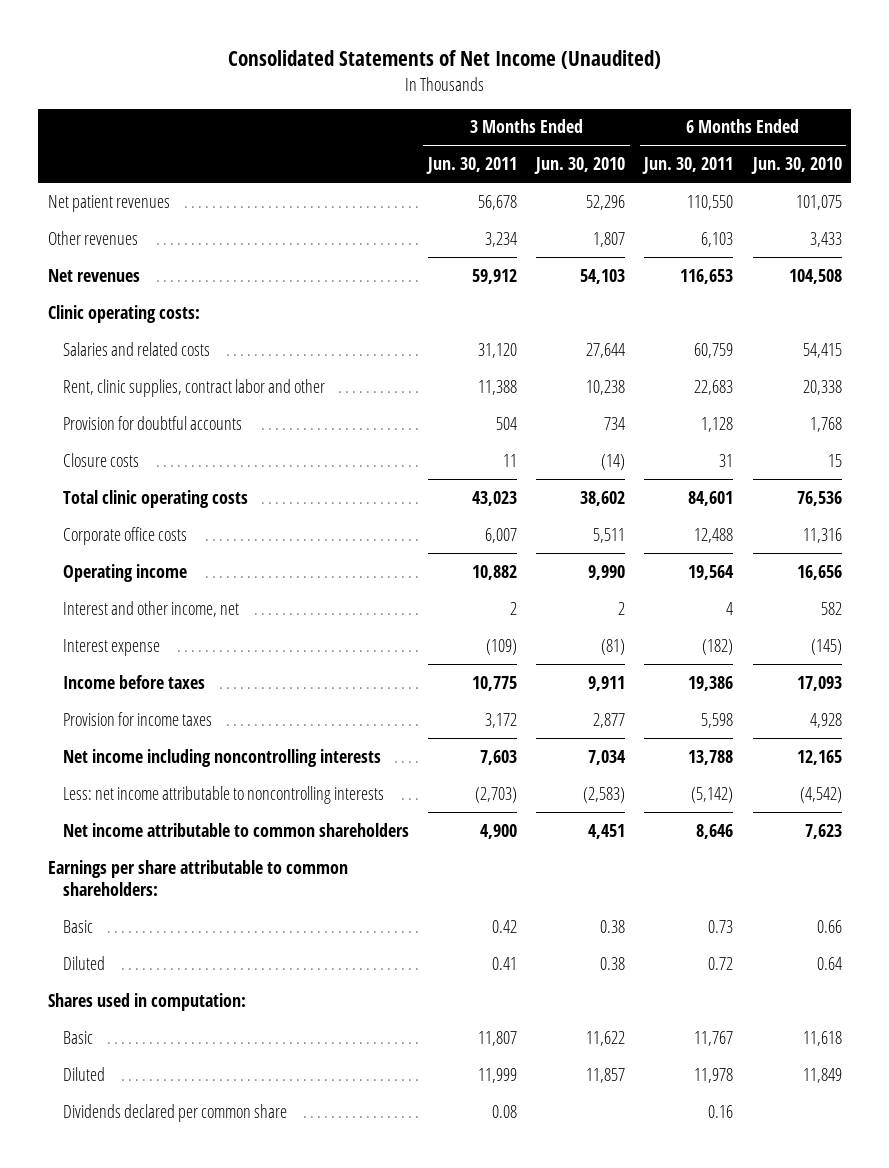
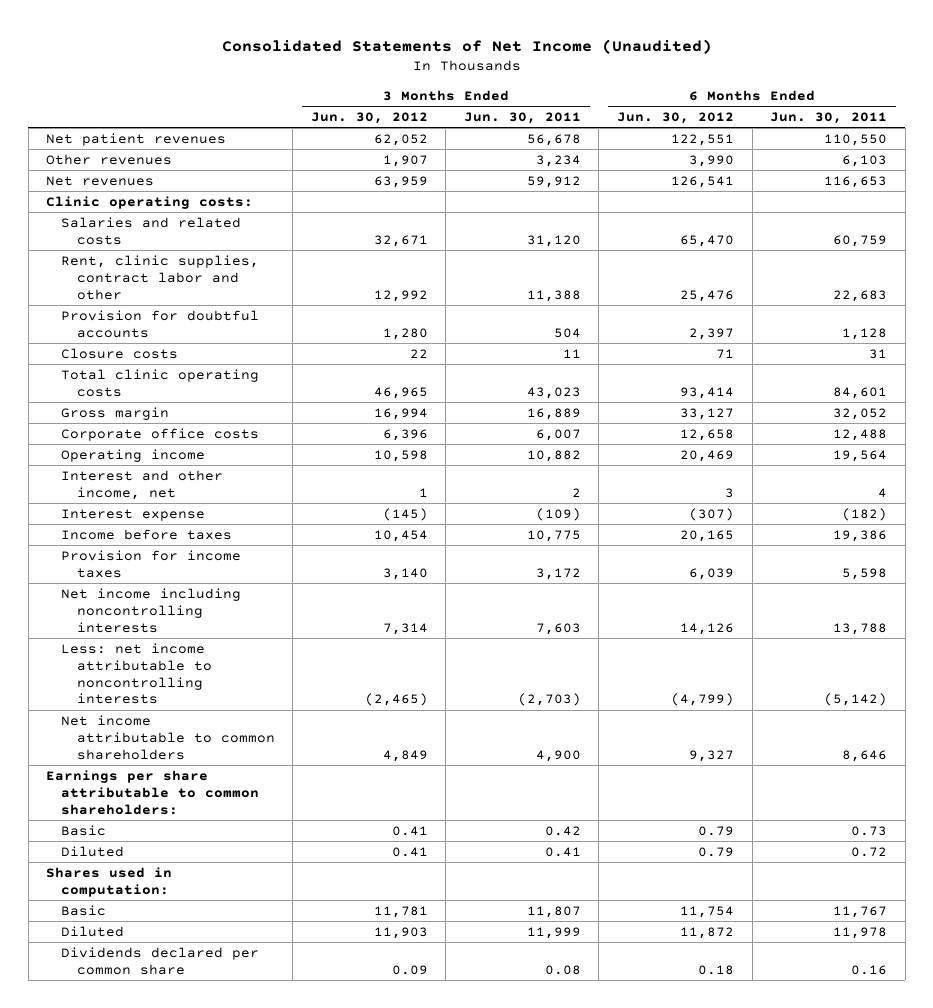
- | 3 Months Ended Jun. 30, 2011 | 3 Months Ended Jun. 30, 2010 | 6 Months Ended Jun. 30, 2011 | 6 Months Ended Jun. 30, 2010
+ | 3 Months Ended Jun. 30, 2012 | 3 Months Ended Jun. 30, 2011 | 6 Months Ended Jun. 30, 2012 | 6 Months Ended Jun. 30, 2011
+ Gross margin | 16,994 | 16,889 | 33,127 | 32,052

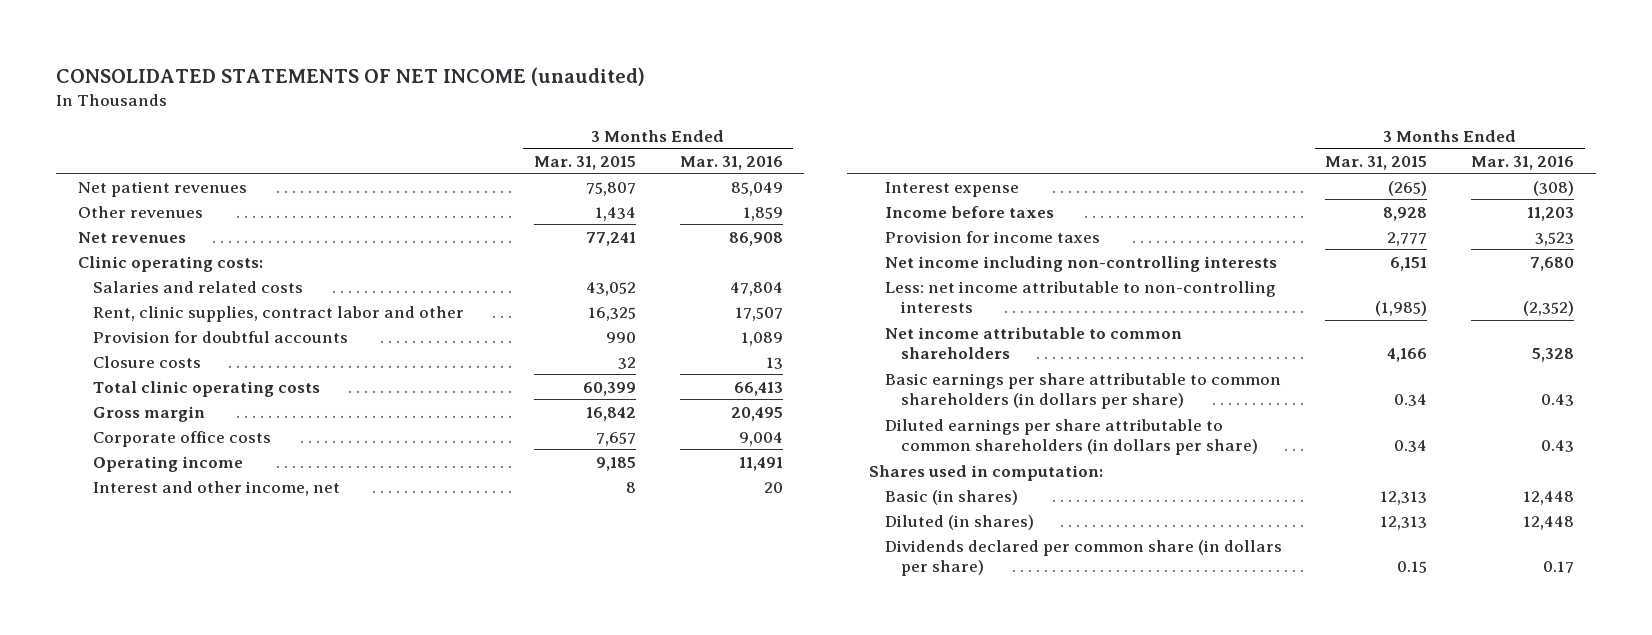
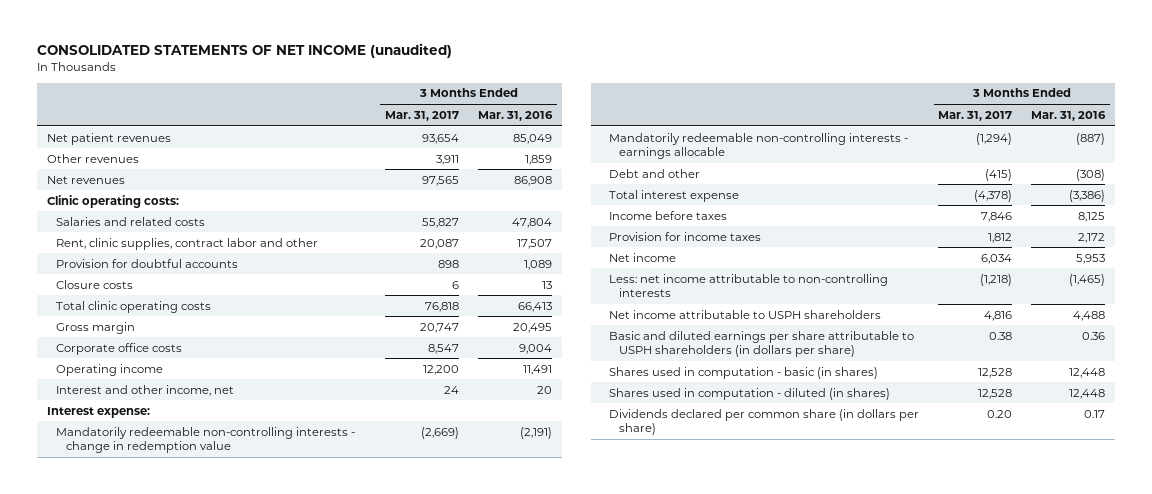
- | 3 Months Ended Mar. 31, 2015 | 3 Months Ended Mar. 31, 2016
+ | 3 Months Ended Mar. 31, 2017 | 3 Months Ended Mar. 31, 2016
- Interest expense | (265) | (308)
- Income before taxes | 8,928 | 11,203
- Provision for income taxes | 2,777 | 3,523
- Net income including non-controlling interests | 6,151 | 7,680
- Less: net income attributable to non-controlling interests | (1,985) | (2,352)
- Net income attributable to common shareholders | 4,166 | 5,328
- Basic earnings per share attributable to common shareholders (in dollars per share) | 0.34 | 0.43
- Diluted earnings per share attributable to common shareholders (in dollars per share) | 0.34 | 0.43
- Shares used in computation:
- Basic (in shares) | 12,313 | 12,448
- Diluted (in shares) | 12,313 | 12,448
+ Interest expense:
+ Mandatorily redeemable non-controlling interests - change in redemption value | (2,669) | (2,191)
+ Mandatorily redeemable non-controlling interests - earnings allocable | (1,294) | (887)
+ Debt and other | (415) | (308)
+ Total interest expense | (4,378) | (3,386)
+ Income before taxes | 7,846 | 8,125
+ Provision for income taxes | 1,812 | 2,172
+ Net income | 6,034 | 5,953
+ Less: net income attributable to non-controlling interests | (1,218) | (1,465)
+ Net income attributable to USPH shareholders | 4,816 | 4,488
+ Basic and diluted earnings per share attributable to USPH shareholders (in dollars per share) | 0.38 | 0.36
+ Shares used in computation - basic (in shares) | 12,528 | 12,448
+ Shares used in computation - diluted (in shares) | 12,528 | 12,448

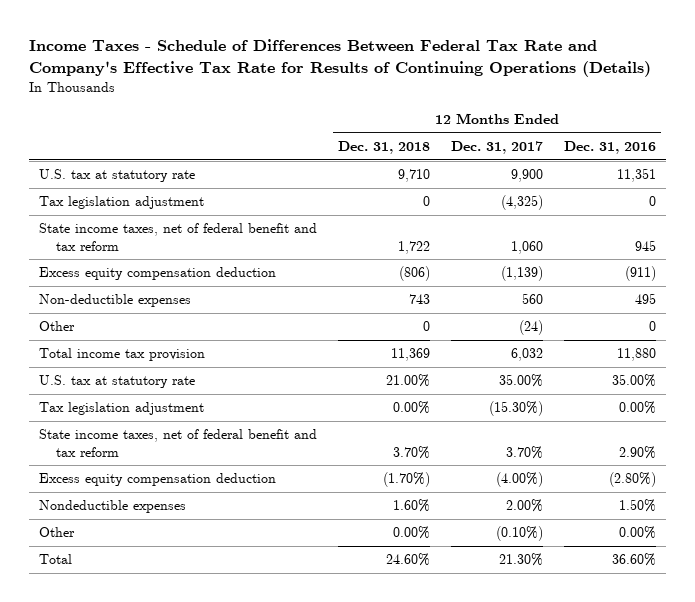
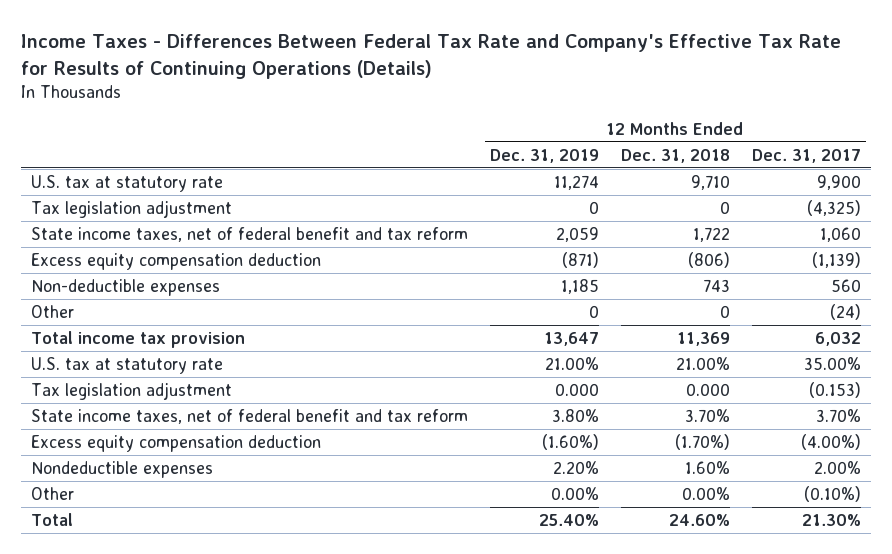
- Income Taxes - Schedule of Differences Between Federal Tax Rate and Company's Effective Tax Rate for Results of Continuing Operations (Details)
+ Income Taxes - Differences Between Federal Tax Rate and Company's Effective Tax Rate for Results of Continuing Operations (Details)
- | 12 Months Ended Dec. 31, 2018 | 12 Months Ended Dec. 31, 2017 | 12 Months Ended Dec. 31, 2016
+ | 12 Months Ended Dec. 31, 2019 | 12 Months Ended Dec. 31, 2018 | 12 Months Ended Dec. 31, 2017
- Tax legislation adjustment | 0.00% | (15.30%) | 0.00%
+ Tax legislation adjustment | 0.000 | 0.000 | (0.153)

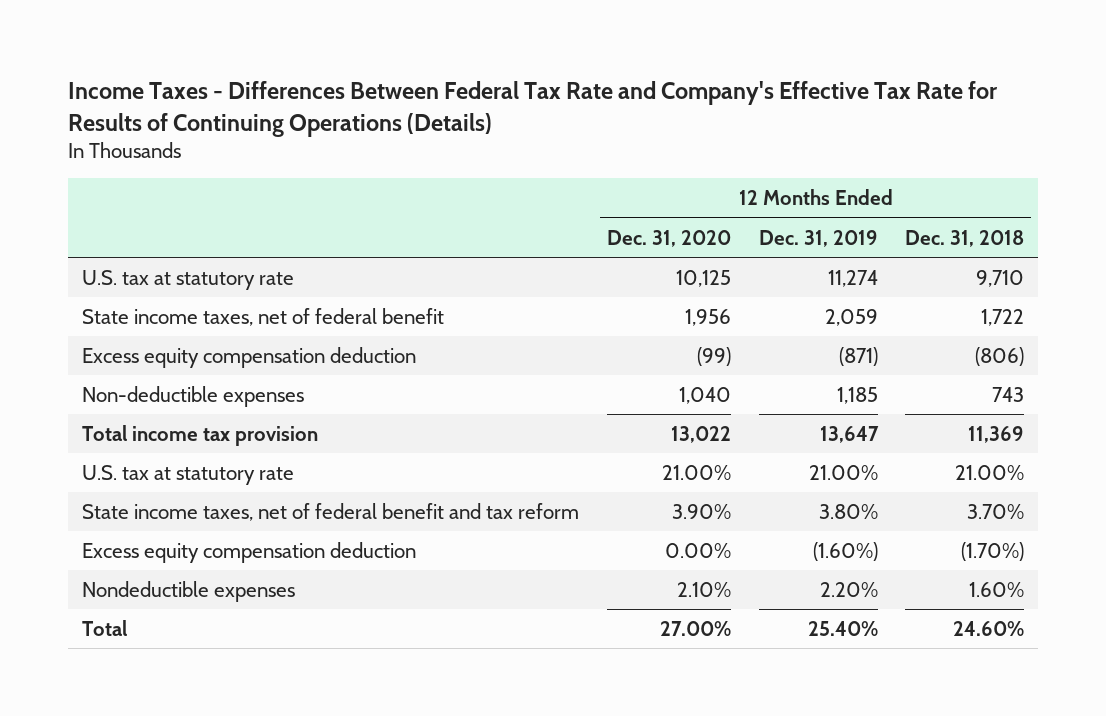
- | 12 Months Ended Dec. 31, 2019 | 12 Months Ended Dec. 31, 2018 | 12 Months Ended Dec. 31, 2017
+ | 12 Months Ended Dec. 31, 2020 | 12 Months Ended Dec. 31, 2019 | 12 Months Ended Dec. 31, 2018
- Tax legislation adjustment | 0 | 0 | (4,325)
- State income taxes, net of federal benefit and tax reform | 2,059 | 1,722 | 1,060
+ State income taxes, net of federal benefit | 1,956 | 2,059 | 1,722
- Other | 0 | 0 | (24)
- Tax legislation adjustment | 0.000 | 0.000 | (0.153)
- Other | 0.00% | 0.00% | (0.10%)

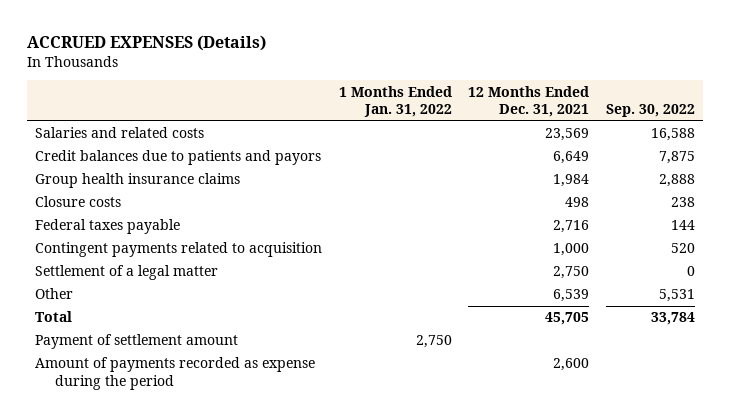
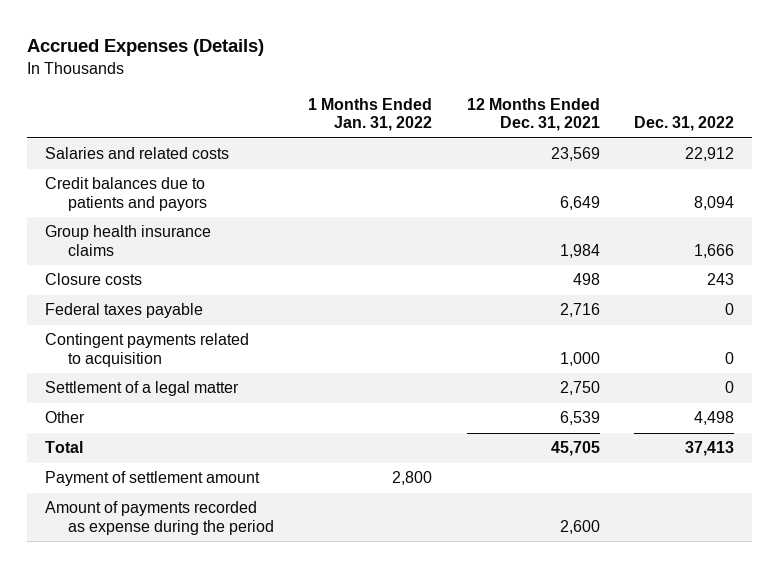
- ACCRUED EXPENSES (Details)
+ Accrued Expenses (Details)
- | 1 Months Ended Jan. 31, 2022 | 12 Months Ended Dec. 31, 2021 | Sep. 30, 2022
+ | 1 Months Ended Jan. 31, 2022 | 12 Months Ended Dec. 31, 2021 | Dec. 31, 2022
- Payment of settlement amount | 2,750 | |
+ Payment of settlement amount | 2,800 | |

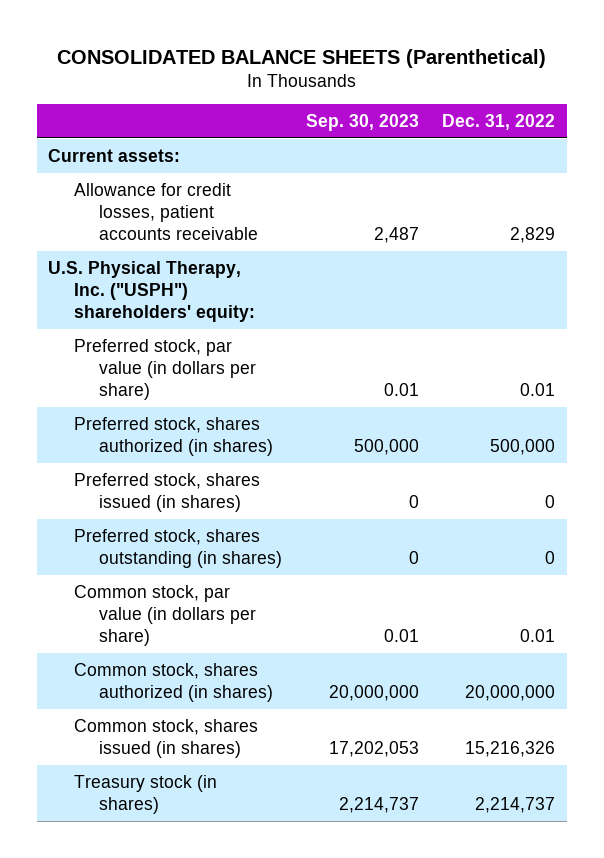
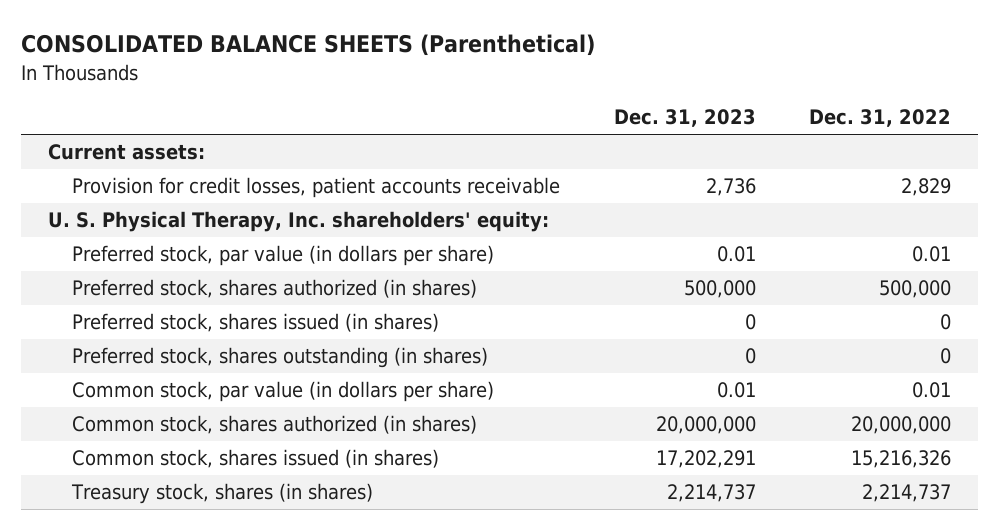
- | Sep. 30, 2023 | Dec. 31, 2022
+ | Dec. 31, 2023 | Dec. 31, 2022
- Allowance for credit losses, patient accounts receivable | 2,487 | 2,829
- U.S. Physical Therapy, Inc. ("USPH") shareholders' equity:
+ Provision for credit losses, patient accounts receivable | 2,736 | 2,829
+ U. S. Physical Therapy, Inc. shareholders' equity:
- Treasury stock (in shares) | 2,214,737 | 2,214,737
+ Treasury stock, shares (in shares) | 2,214,737 | 2,214,737

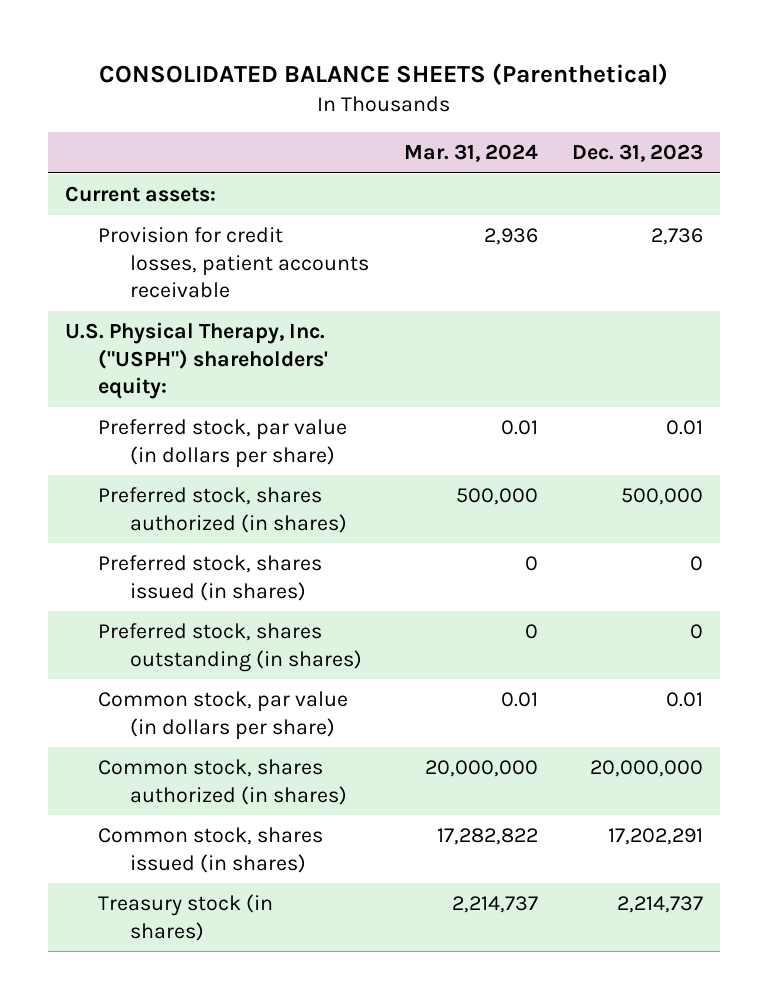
- | Dec. 31, 2023 | Dec. 31, 2022
+ | Mar. 31, 2024 | Dec. 31, 2023
- U. S. Physical Therapy, Inc. shareholders' equity:
+ U.S. Physical Therapy, Inc. ("USPH") shareholders' equity:
- Treasury stock, shares (in shares) | 2,214,737 | 2,214,737
+ Treasury stock (in shares) | 2,214,737 | 2,214,737

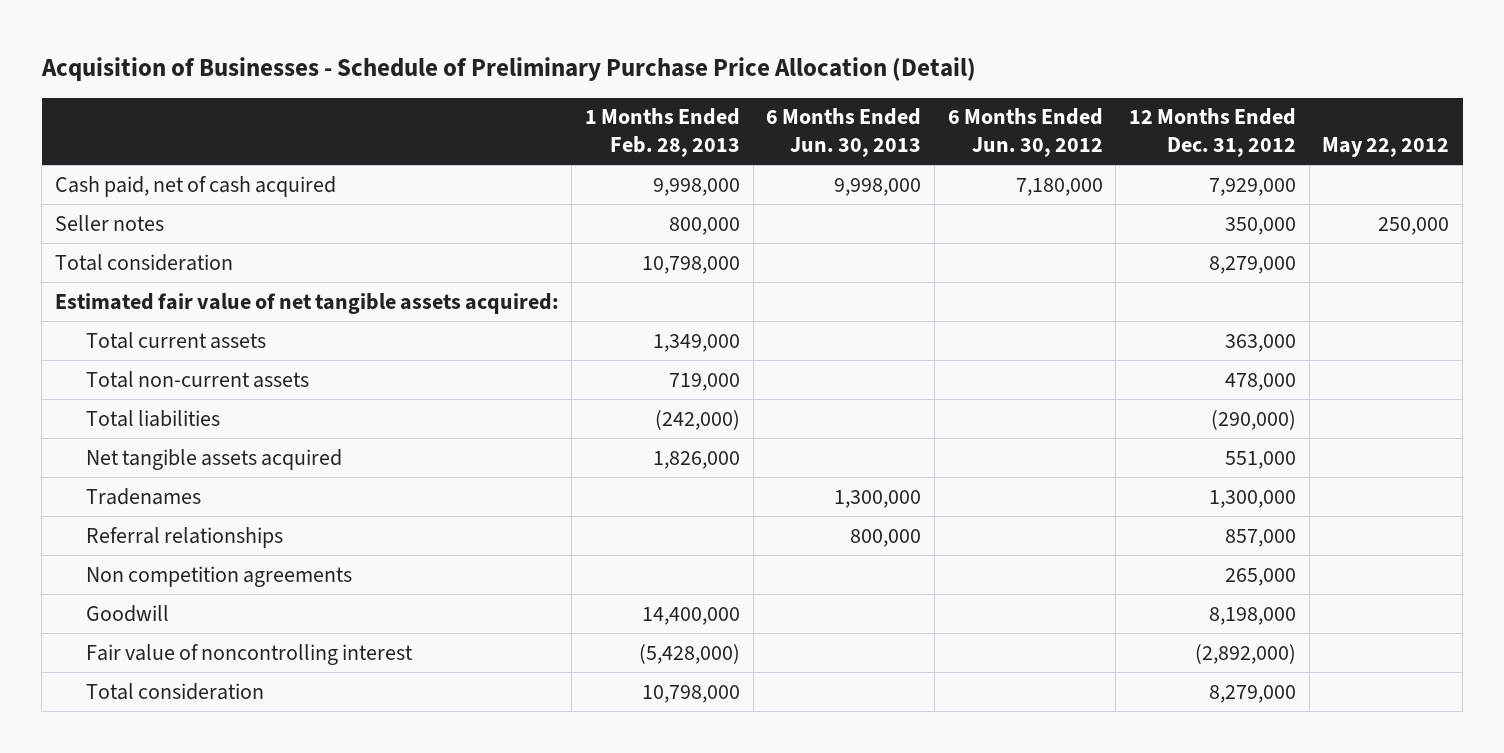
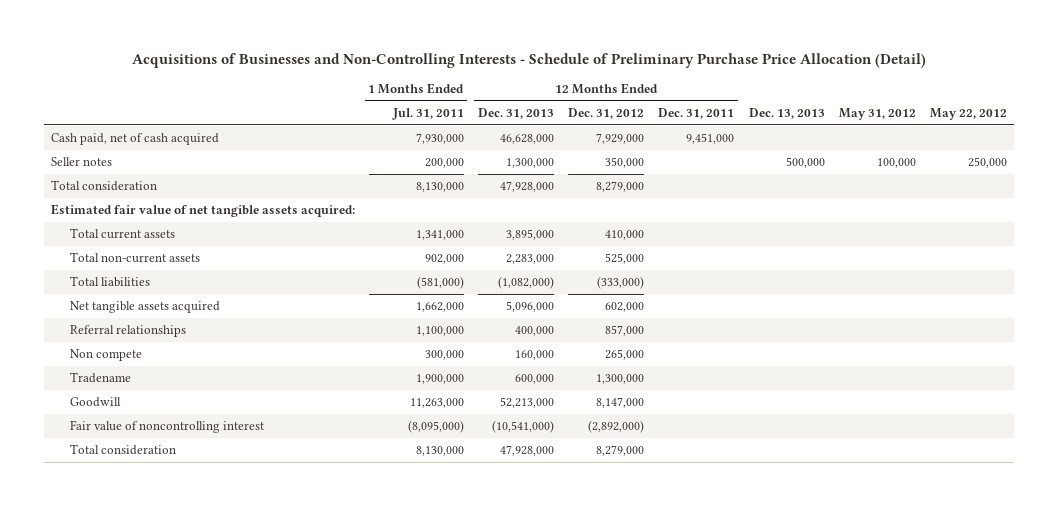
- Acquisition of Businesses - Schedule of Preliminary Purchase Price Allocation (Detail)
+ Acquisitions of Businesses and Non-Controlling Interests - Schedule of Preliminary Purchase Price Allocation (Detail)
- | 1 Months Ended Feb. 28, 2013 | 6 Months Ended Jun. 30, 2013 | 6 Months Ended Jun. 30, 2012 | 12 Months Ended Dec. 31, 2012 | May 22, 2012
+ | 1 Months Ended Jul. 31, 2011 | 12 Months Ended Dec. 31, 2013 | 12 Months Ended Dec. 31, 2012 | 12 Months Ended Dec. 31, 2011 | Dec. 13, 2013 | May 31, 2012 | May 22, 2012
- Total current assets | 1,349,000 | | | 363,000 |
- Total non-current assets | 719,000 | | | 478,000 |
- Total liabilities | (242,000) | | | (290,000) |
- Net tangible assets acquired | 1,826,000 | | | 551,000 |
- Tradenames | | 1,300,000 | | 1,300,000 |
+ Total current assets | 1,341,000 | 3,895,000 | 410,000 | | | |
+ Total non-current assets | 902,000 | 2,283,000 | 525,000 | | | |
+ Total liabilities | (581,000) | (1,082,000) | (333,000) | | | |
+ Net tangible assets acquired | 1,662,000 | 5,096,000 | 602,000 | | | |
- Non competition agreements | | | | 265,000 |
- Goodwill | 14,400,000 | | | 8,198,000 |
+ Non compete | 300,000 | 160,000 | 265,000 | | | |
+ Tradename | 1,900,000 | 600,000 | 1,300,000 | | | |
+ Goodwill | 11,263,000 | 52,213,000 | 8,147,000 | | | |

